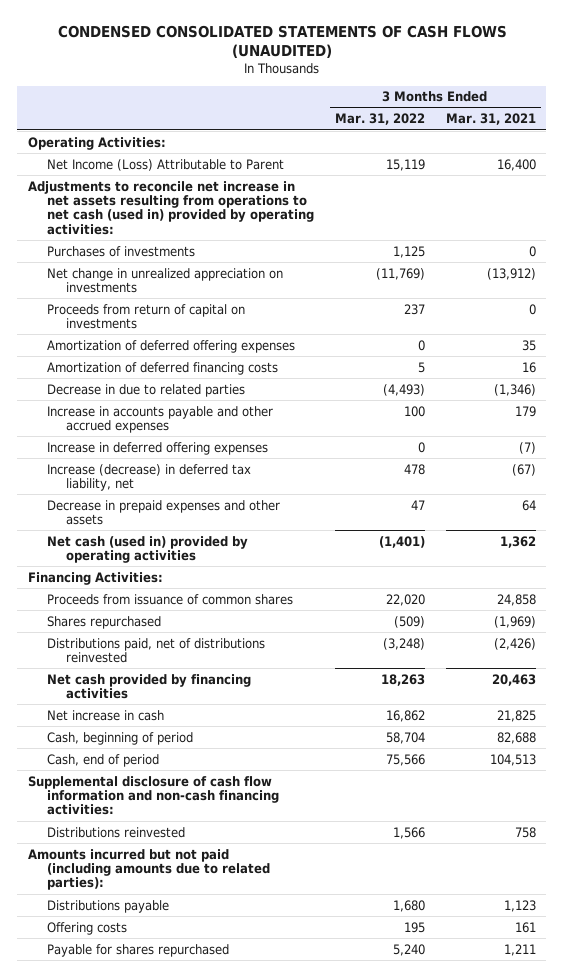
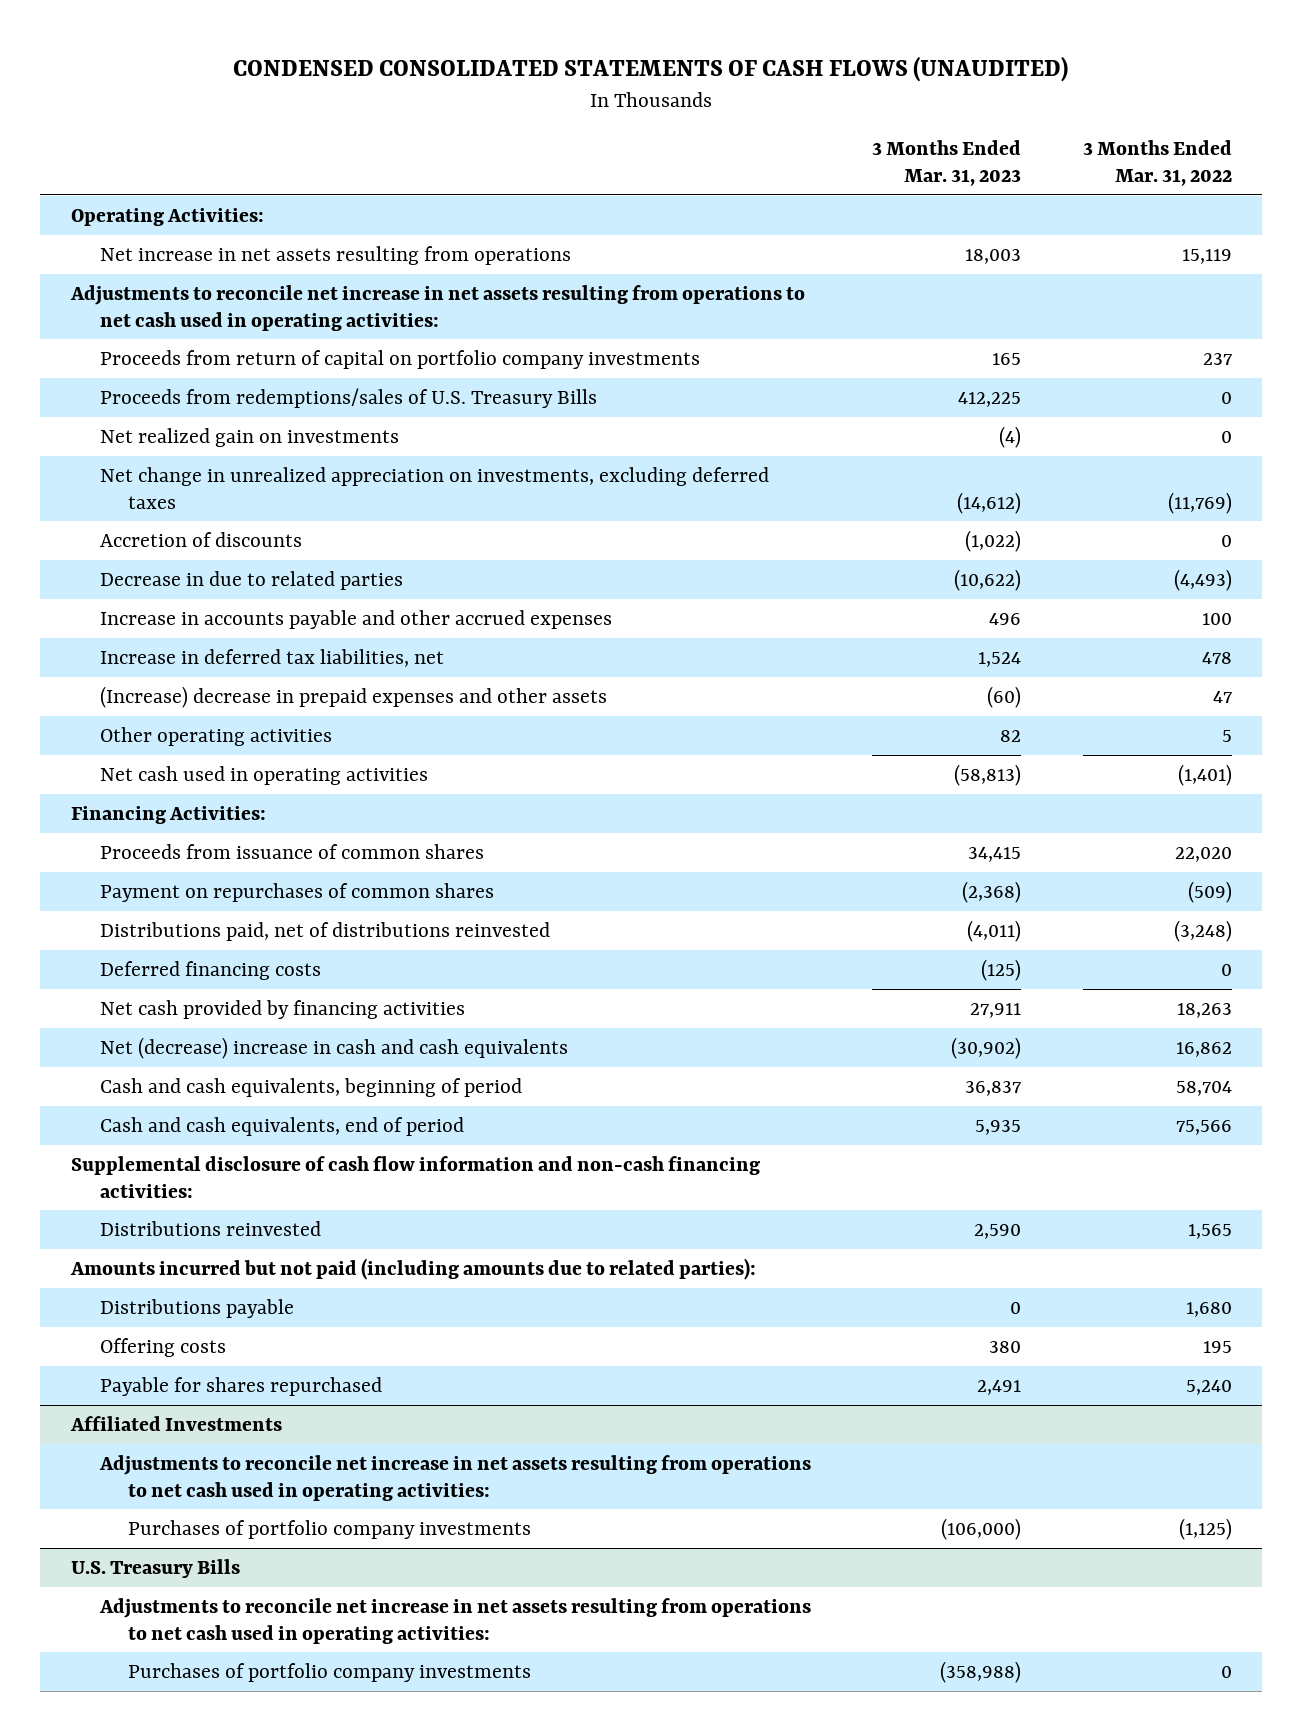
- | 3 Months Ended Mar. 31, 2022 | 3 Months Ended Mar. 31, 2021
+ | 3 Months Ended Mar. 31, 2023 | 3 Months Ended Mar. 31, 2022
- Net Income (Loss) Attributable to Parent | 15,119 | 16,400
- Adjustments to reconcile net increase in net assets resulting from operations to net cash (used in) provided by operating activities:
- Purchases of investments | 1,125 | 0
- Net change in unrealized appreciation on investments | (11,769) | (13,912)
- Proceeds from return of capital on investments | 237 | 0
- Amortization of deferred offering expenses | 0 | 35
- Amortization of deferred financing costs | 5 | 16
+ Net increase in net assets resulting from operations | 18,003 | 15,119
+ Adjustments to reconcile net increase in net assets resulting from operations to net cash used in operating activities:
+ Proceeds from return of capital on portfolio company investments | 165 | 237
+ Proceeds from redemptions/sales of U.S. Treasury Bills | 412,225 | 0
+ Net realized gain on investments | (4) | 0
+ Net change in unrealized appreciation on investments, excluding deferred taxes | (14,612) | (11,769)
+ Accretion of discounts | (1,022) | 0
- Increase in deferred offering expenses | 0 | (7)
- Increase (decrease) in deferred tax liability, net | 478 | (67)
- Decrease in prepaid expenses and other assets | 47 | 64
- Net cash (used in) provided by operating activities | (1,401) | 1,362
+ Increase in deferred tax liabilities, net | 1,524 | 478
+ (Increase) decrease in prepaid expenses and other assets | (60) | 47
+ Other operating activities | 82 | 5
+ Net cash used in operating activities | (58,813) | (1,401)
- Shares repurchased | (509) | (1,969)
+ Payment on repurchases of common shares | (2,368) | (509)
+ Deferred financing costs | (125) | 0
- Net increase in cash | 16,862 | 21,825
- Cash, beginning of period | 58,704 | 82,688
- Cash, end of period | 75,566 | 104,513
+ Net (decrease) increase in cash and cash equivalents | (30,902) | 16,862
+ Cash and cash equivalents, beginning of period | 36,837 | 58,704
+ Cash and cash equivalents, end of period | 5,935 | 75,566
- Distributions reinvested | 1,566 | 758
+ Distributions reinvested | 2,590 | 1,565
+ Affiliated Investments
+ Adjustments to reconcile net increase in net assets resulting from operations to net cash used in operating activities:
+ Purchases of portfolio company investments | (106,000) | (1,125)
+ U.S. Treasury Bills
+ Adjustments to reconcile net increase in net assets resulting from operations to net cash used in operating activities:
+ Purchases of portfolio company investments | (358,988) | 0

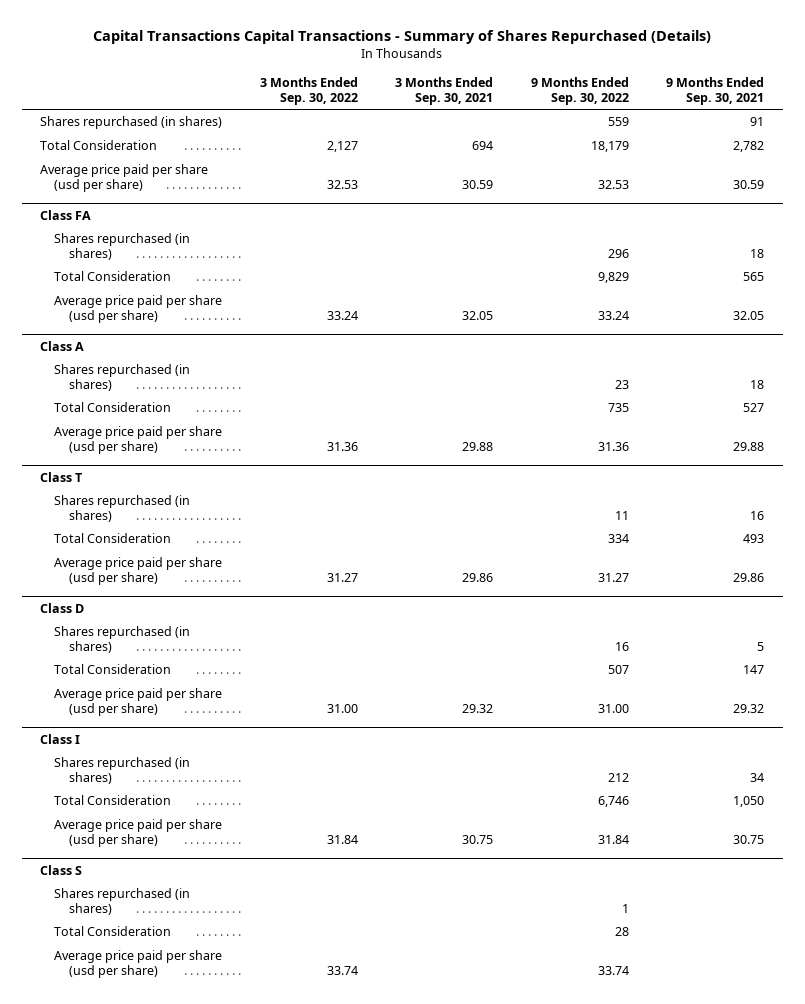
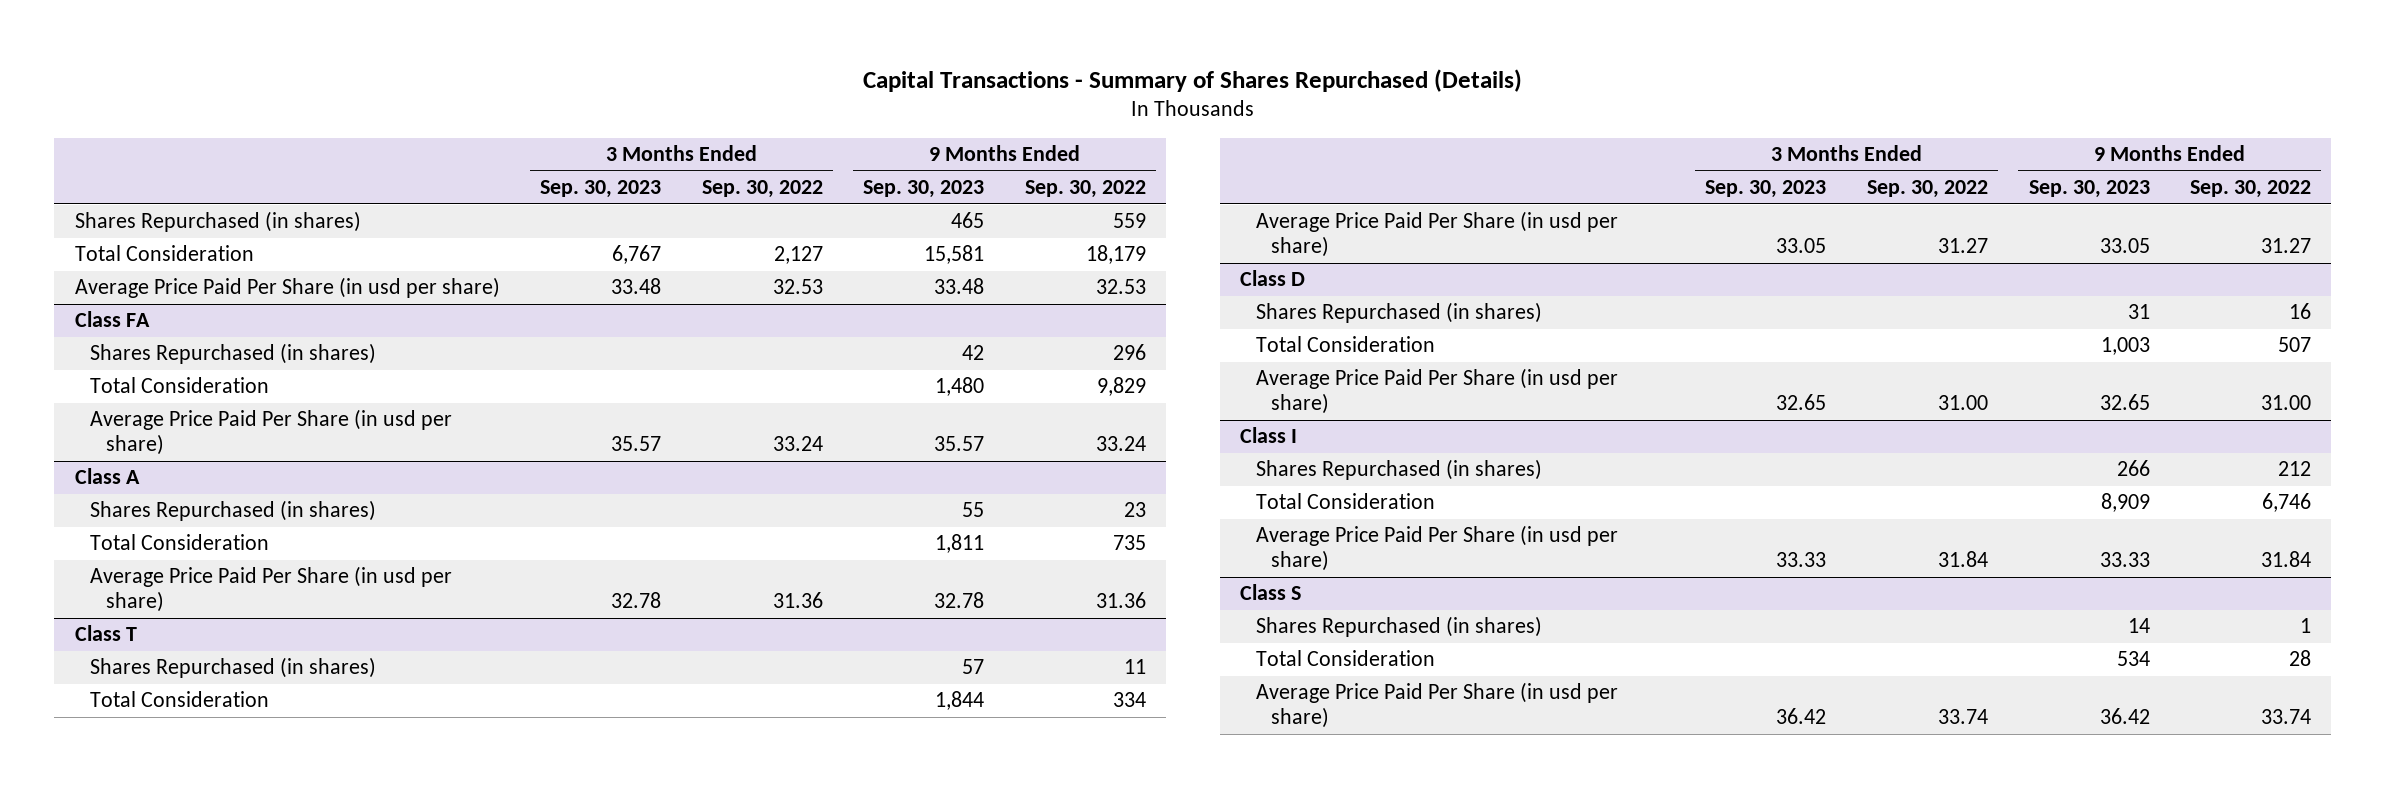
- Capital Transactions Capital Transactions - Summary of Shares Repurchased (Details)
+ Capital Transactions - Summary of Shares Repurchased (Details)
- | 3 Months Ended Sep. 30, 2022 | 3 Months Ended Sep. 30, 2021 | 9 Months Ended Sep. 30, 2022 | 9 Months Ended Sep. 30, 2021
+ | 3 Months Ended Sep. 30, 2023 | 3 Months Ended Sep. 30, 2022 | 9 Months Ended Sep. 30, 2023 | 9 Months Ended Sep. 30, 2022
- Shares repurchased (in shares) | | | 559 | 91
+ Shares Repurchased (in shares) | | | 465 | 559
- Average price paid per share (usd per share) | 32.53 | 30.59 | 32.53 | 30.59
+ Average Price Paid Per Share (in usd per share) | 33.48 | 32.53 | 33.48 | 32.53
@ Class FA
- Shares repurchased (in shares) | | | 296 | 18
+ Shares Repurchased (in shares) | | | 42 | 296
- Average price paid per share (usd per share) | 33.24 | 32.05 | 33.24 | 32.05
+ Average Price Paid Per Share (in usd per share) | 35.57 | 33.24 | 35.57 | 33.24
@ Class A
- Shares repurchased (in shares) | | | 23 | 18
+ Shares Repurchased (in shares) | | | 55 | 23
- Average price paid per share (usd per share) | 31.36 | 29.88 | 31.36 | 29.88
+ Average Price Paid Per Share (in usd per share) | 32.78 | 31.36 | 32.78 | 31.36
@ Class T
- Shares repurchased (in shares) | | | 11 | 16
+ Shares Repurchased (in shares) | | | 57 | 11
- Average price paid per share (usd per share) | 31.27 | 29.86 | 31.27 | 29.86
+ Average Price Paid Per Share (in usd per share) | 33.05 | 31.27 | 33.05 | 31.27
@ Class D
- Shares repurchased (in shares) | | | 16 | 5
+ Shares Repurchased (in shares) | | | 31 | 16
- Average price paid per share (usd per share) | 31.00 | 29.32 | 31.00 | 29.32
+ Average Price Paid Per Share (in usd per share) | 32.65 | 31.00 | 32.65 | 31.00
@ Class I
- Shares repurchased (in shares) | | | 212 | 34
+ Shares Repurchased (in shares) | | | 266 | 212
- Average price paid per share (usd per share) | 31.84 | 30.75 | 31.84 | 30.75
+ Average Price Paid Per Share (in usd per share) | 33.33 | 31.84 | 33.33 | 31.84
@ Class S
- Shares repurchased (in shares) | | | 1 |
+ Shares Repurchased (in shares) | | | 14 | 1
- Average price paid per share (usd per share) | 33.74 | | 33.74 |
+ Average Price Paid Per Share (in usd per share) | 36.42 | 33.74 | 36.42 | 33.74

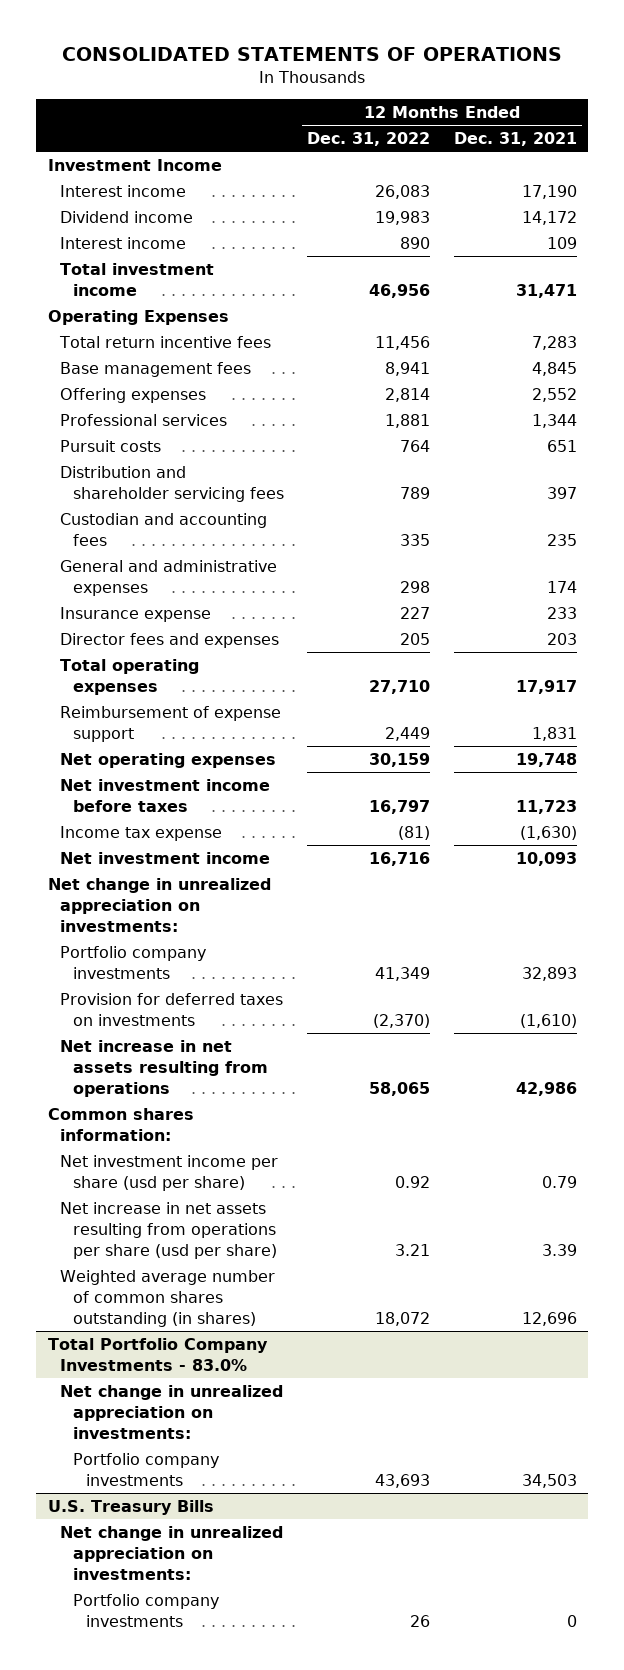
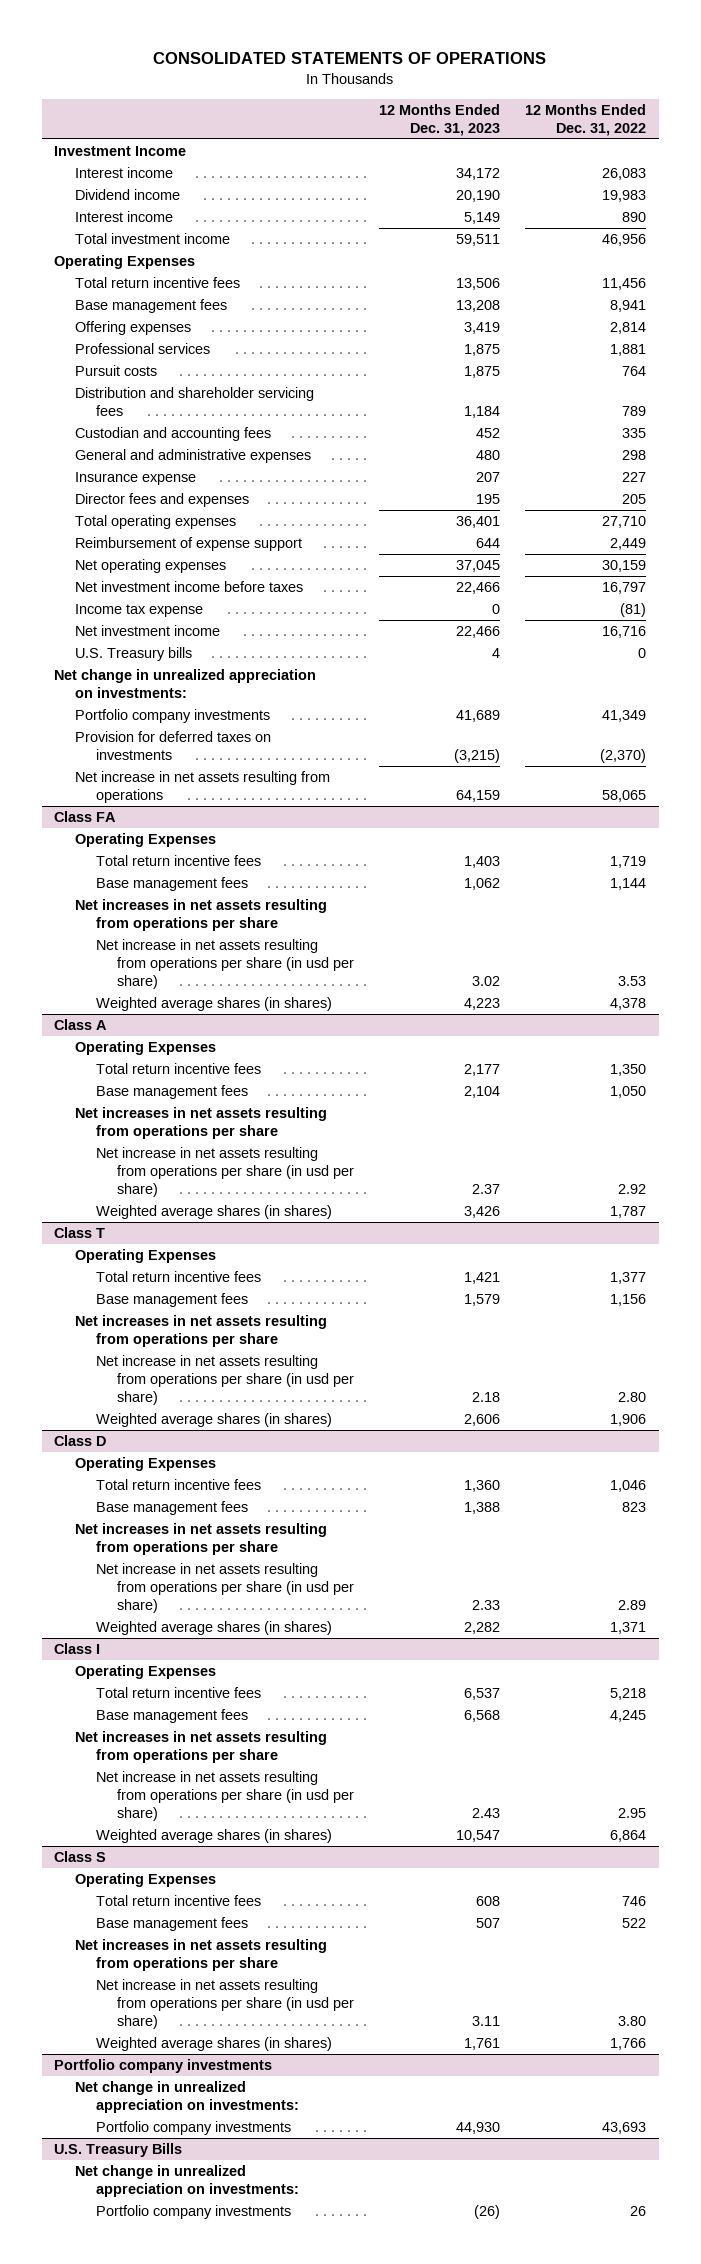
- | 12 Months Ended Dec. 31, 2022 | 12 Months Ended Dec. 31, 2021
+ | 12 Months Ended Dec. 31, 2023 | 12 Months Ended Dec. 31, 2022
+ U.S. Treasury bills | 4 | 0
- Common shares information:
- Net investment income per share (usd per share) | 0.92 | 0.79
- Net increase in net assets resulting from operations per share (usd per share) | 3.21 | 3.39
- Weighted average number of common shares outstanding (in shares) | 18,072 | 12,696
- Total Portfolio Company Investments - 83.0%
+ Class FA
+ Operating Expenses
+ Total return incentive fees | 1,403 | 1,719
+ Base management fees | 1,062 | 1,144
+ Net increases in net assets resulting from operations per share
+ Net increase in net assets resulting from operations per share (in usd per share) | 3.02 | 3.53
+ Weighted average shares (in shares) | 4,223 | 4,378
+ Class A
+ Operating Expenses
+ Total return incentive fees | 2,177 | 1,350
+ Base management fees | 2,104 | 1,050
+ Net increases in net assets resulting from operations per share
+ Net increase in net assets resulting from operations per share (in usd per share) | 2.37 | 2.92
+ Weighted average shares (in shares) | 3,426 | 1,787
+ Class T
+ Operating Expenses
+ Total return incentive fees | 1,421 | 1,377
+ Base management fees | 1,579 | 1,156
+ Net increases in net assets resulting from operations per share
+ Net increase in net assets resulting from operations per share (in usd per share) | 2.18 | 2.80
+ Weighted average shares (in shares) | 2,606 | 1,906
+ Class D
+ Operating Expenses
+ Total return incentive fees | 1,360 | 1,046
+ Base management fees | 1,388 | 823
+ Net increases in net assets resulting from operations per share
+ Net increase in net assets resulting from operations per share (in usd per share) | 2.33 | 2.89
+ Weighted average shares (in shares) | 2,282 | 1,371
+ Class I
+ Operating Expenses
+ Total return incentive fees | 6,537 | 5,218
+ Base management fees | 6,568 | 4,245
+ Net increases in net assets resulting from operations per share
+ Net increase in net assets resulting from operations per share (in usd per share) | 2.43 | 2.95
+ Weighted average shares (in shares) | 10,547 | 6,864
+ Class S
+ Operating Expenses
+ Total return incentive fees | 608 | 746
+ Base management fees | 507 | 522
+ Net increases in net assets resulting from operations per share
+ Net increase in net assets resulting from operations per share (in usd per share) | 3.11 | 3.80
+ Weighted average shares (in shares) | 1,761 | 1,766
+ Portfolio company investments

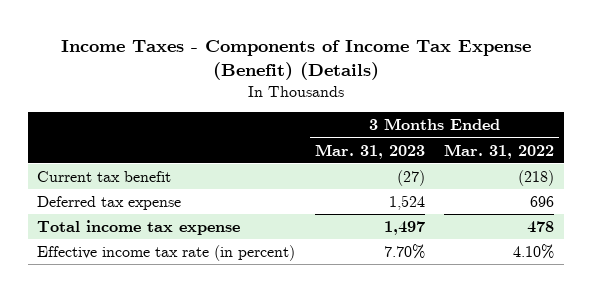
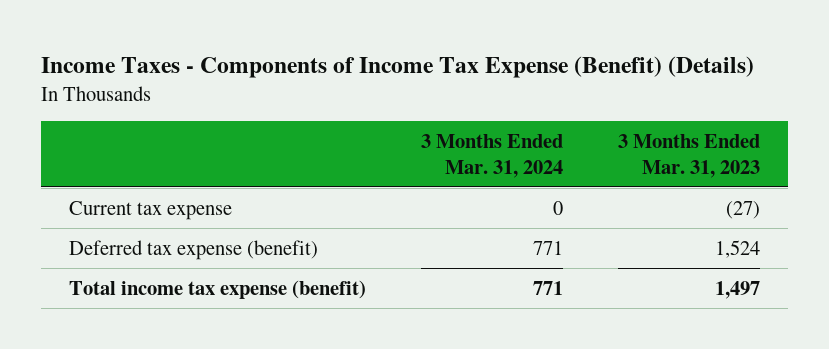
- | 3 Months Ended Mar. 31, 2023 | 3 Months Ended Mar. 31, 2022
+ | 3 Months Ended Mar. 31, 2024 | 3 Months Ended Mar. 31, 2023
- Current tax benefit | (27) | (218)
- Deferred tax expense | 1,524 | 696
- Total income tax expense | 1,497 | 478
- Effective income tax rate (in percent) | 7.70% | 4.10%
+ Current tax expense | 0 | (27)
+ Deferred tax expense (benefit) | 771 | 1,524
+ Total income tax expense (benefit) | 771 | 1,497

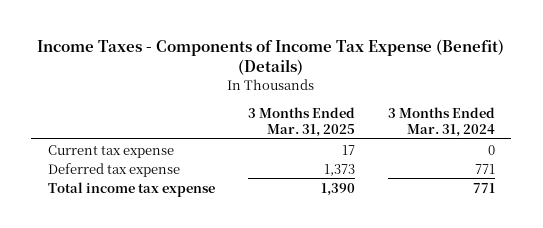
- | 3 Months Ended Mar. 31, 2024 | 3 Months Ended Mar. 31, 2023
+ | 3 Months Ended Mar. 31, 2025 | 3 Months Ended Mar. 31, 2024
- Deferred tax expense (benefit) | 771 | 1,524
- Total income tax expense (benefit) | 771 | 1,497
+ Deferred tax expense | 1,373 | 771
+ Total income tax expense | 1,390 | 771

